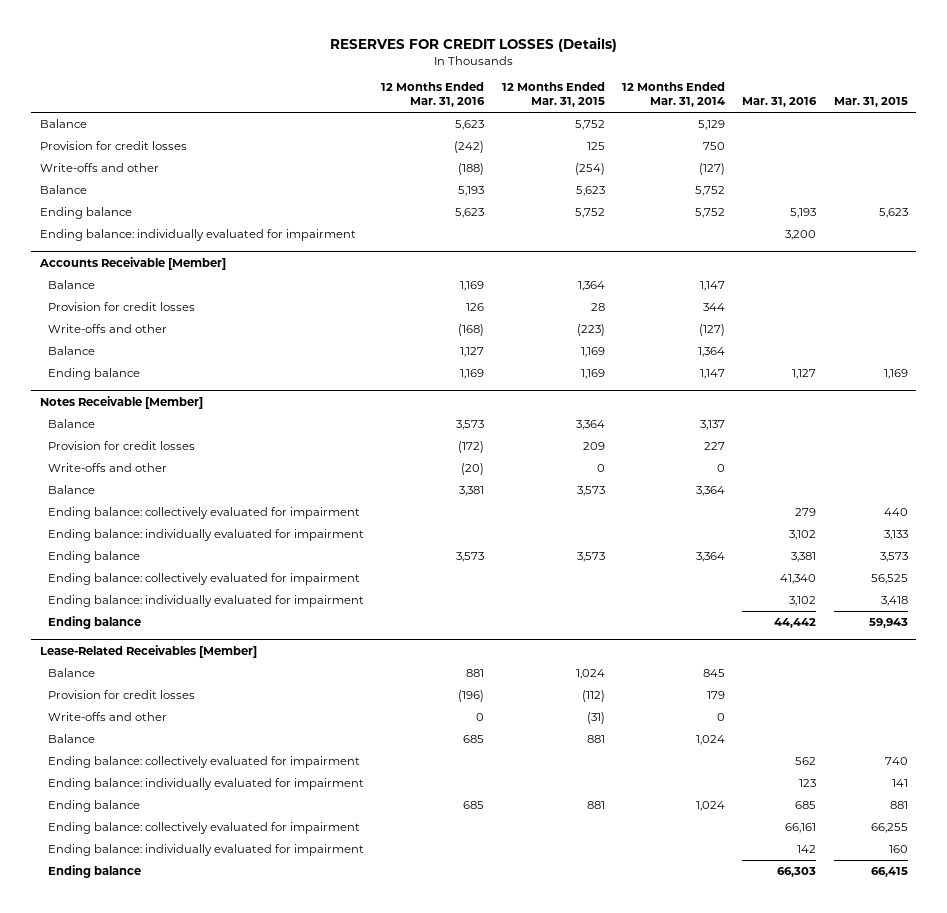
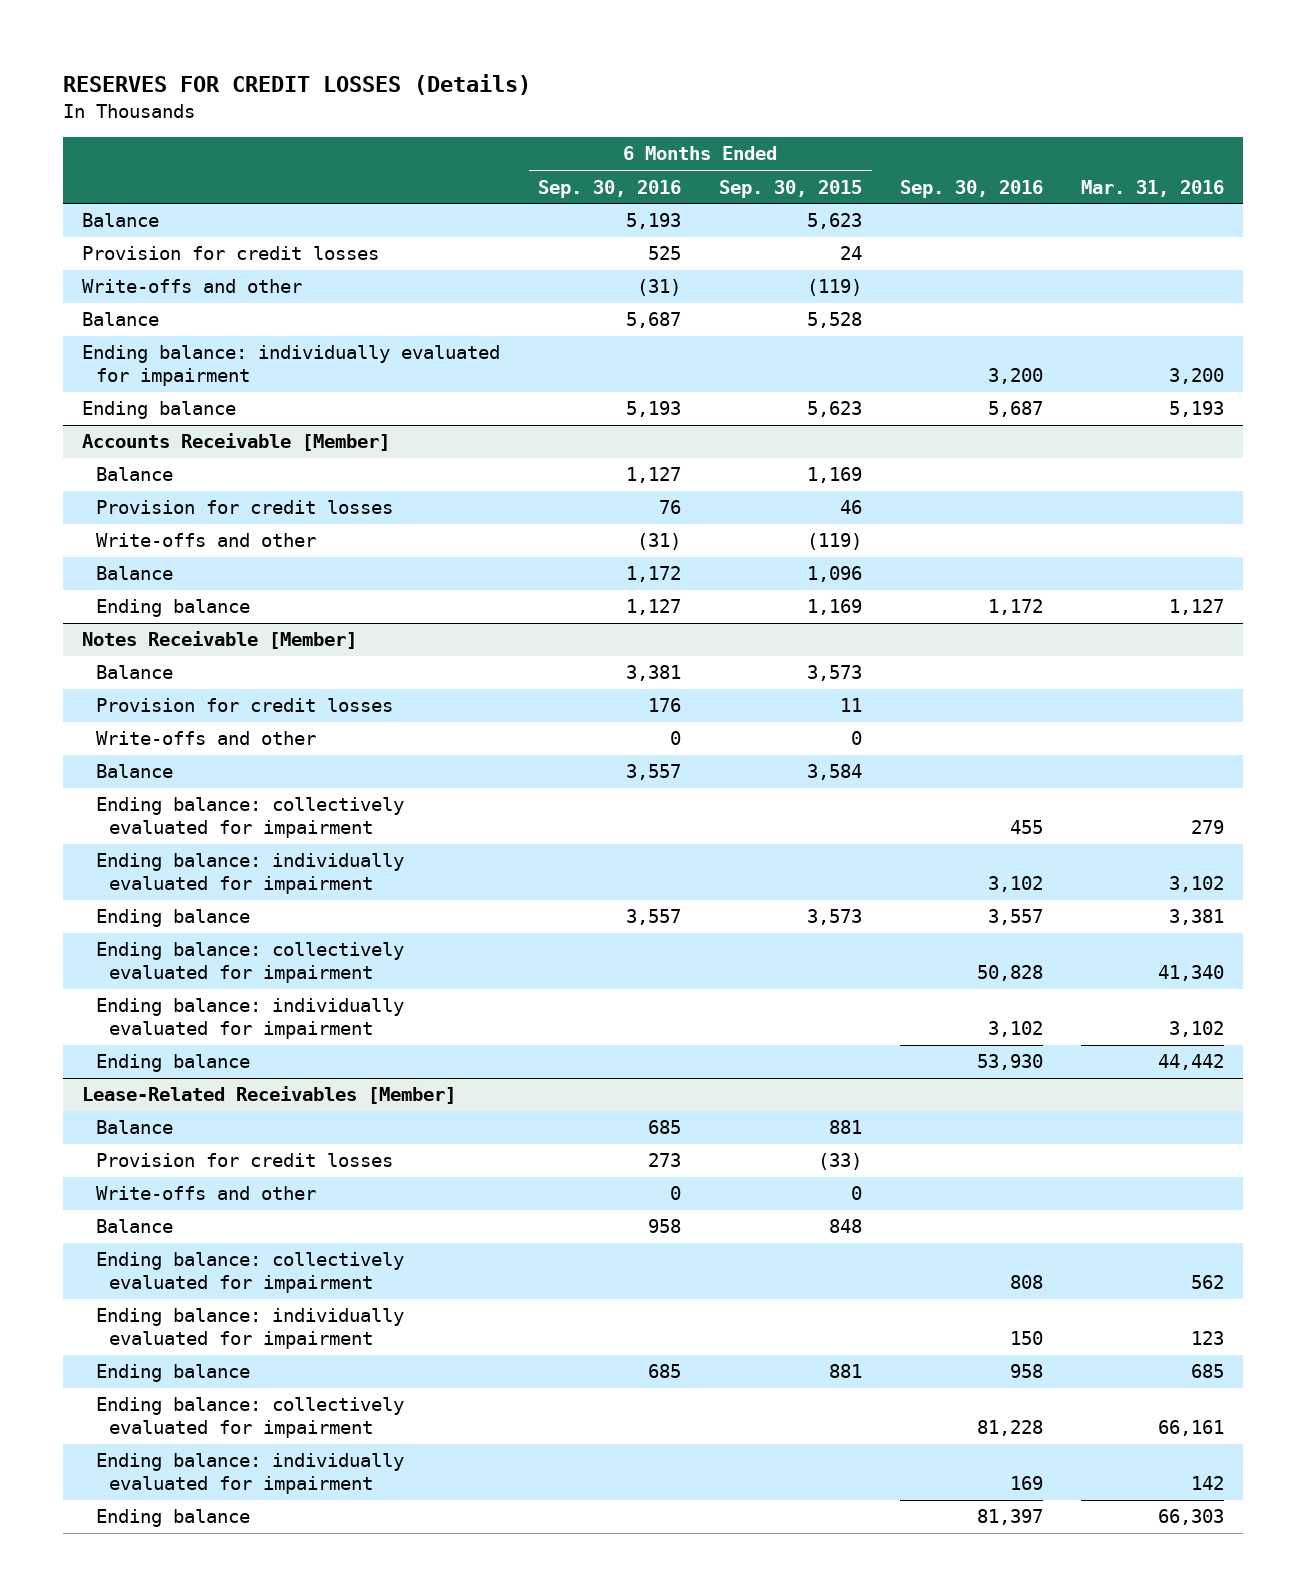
- | 12 Months Ended Mar. 31, 2016 | 12 Months Ended Mar. 31, 2015 | 12 Months Ended Mar. 31, 2014 | Mar. 31, 2016 | Mar. 31, 2015
+ | 6 Months Ended Sep. 30, 2016 | 6 Months Ended Sep. 30, 2015 | Sep. 30, 2016 | Mar. 31, 2016
moved down: Ending balance | 5,193 | 5,623 | 5,687 | 5,193

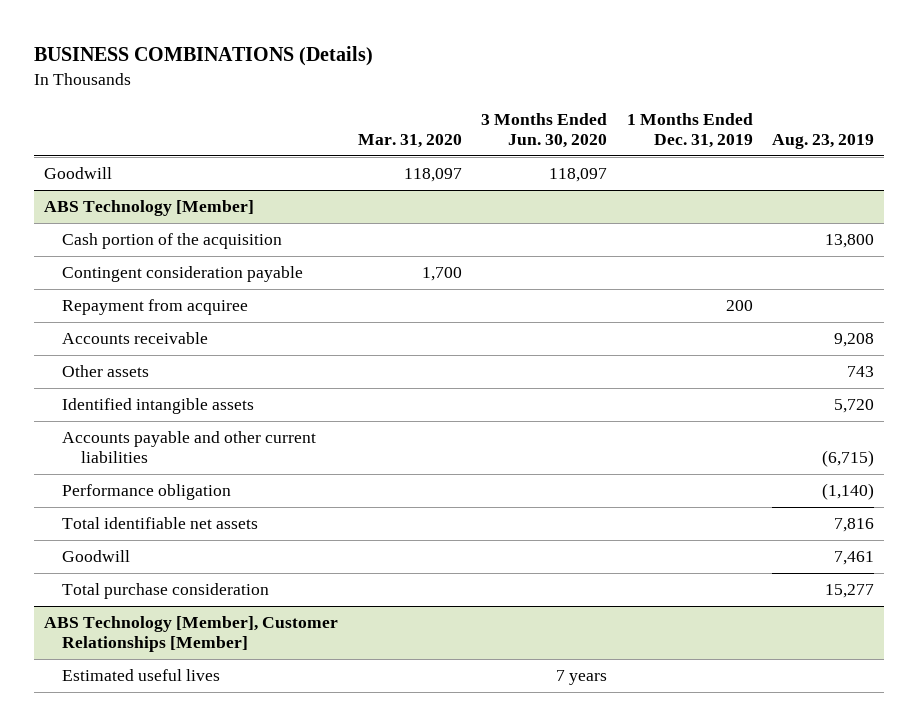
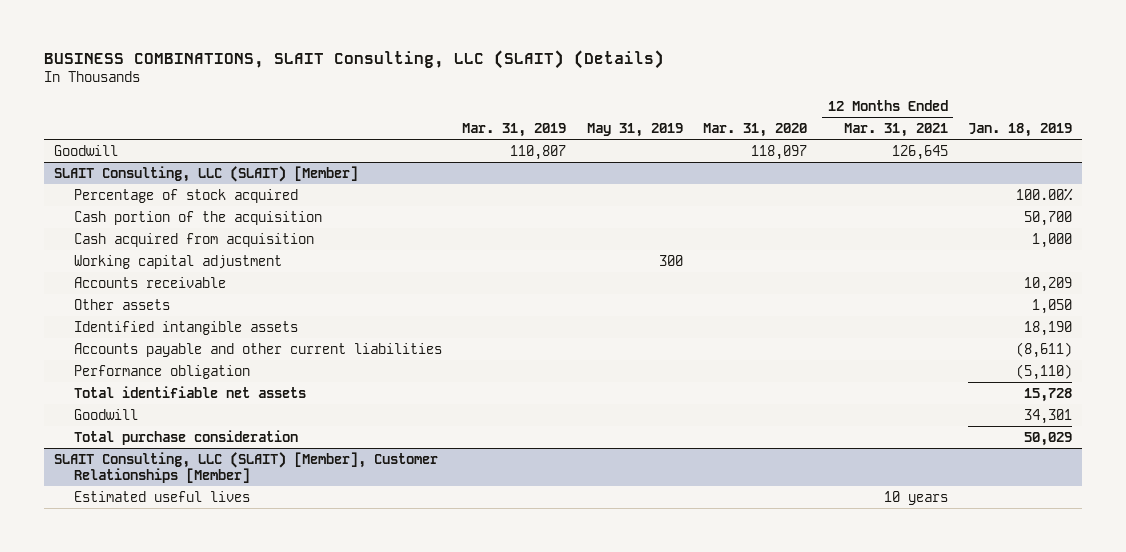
- BUSINESS COMBINATIONS (Details)
+ BUSINESS COMBINATIONS, SLAIT Consulting, LLC (SLAIT) (Details)
- | Mar. 31, 2020 | 3 Months Ended Jun. 30, 2020 | 1 Months Ended Dec. 31, 2019 | Aug. 23, 2019
+ | Mar. 31, 2019 | May 31, 2019 | Mar. 31, 2020 | 12 Months Ended Mar. 31, 2021 | Jan. 18, 2019
- ABS Technology [Member]
- Cash portion of the acquisition | | | | 13,800
- Contingent consideration payable | 1,700 | | |
- Repayment from acquiree | | | 200 |
- Accounts receivable | | | | 9,208
- Other assets | | | | 743
- Identified intangible assets | | | | 5,720
- Accounts payable and other current liabilities | | | | (6,715)
- Performance obligation | | | | (1,140)
- Total identifiable net assets | | | | 7,816
- Goodwill | | | | 7,461
- Total purchase consideration | | | | 15,277
- ABS Technology [Member], Customer Relationships [Member]
- Estimated useful lives | | 7 years | |
+ SLAIT Consulting, LLC (SLAIT) [Member]
+ Percentage of stock acquired | | | | | 100.00%
+ Cash portion of the acquisition | | | | | 50,700
+ Cash acquired from acquisition | | | | | 1,000
+ Working capital adjustment | | 300 | | |
+ Accounts receivable | | | | | 10,209
+ Other assets | | | | | 1,050
+ Identified intangible assets | | | | | 18,190
+ Accounts payable and other current liabilities | | | | | (8,611)
+ Performance obligation | | | | | (5,110)
+ Total identifiable net assets | | | | | 15,728
+ Goodwill | | | | | 34,301
+ Total purchase consideration | | | | | 50,029
+ SLAIT Consulting, LLC (SLAIT) [Member], Customer Relationships [Member]
+ Estimated useful lives | | | | 10 years |

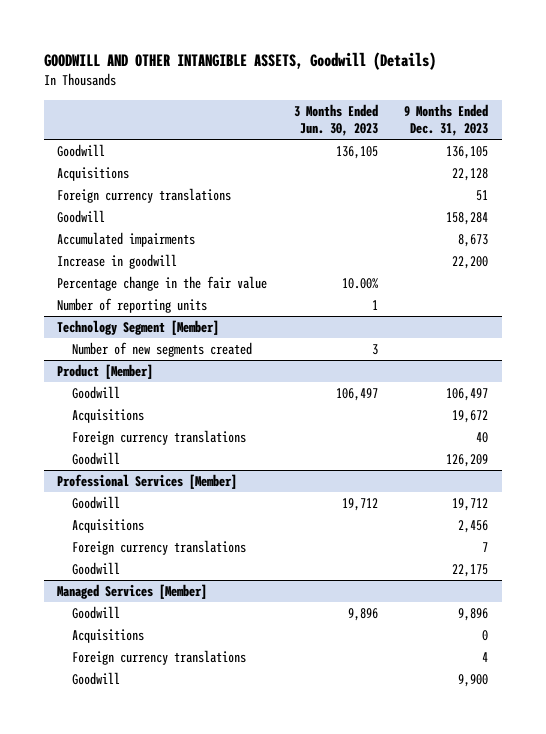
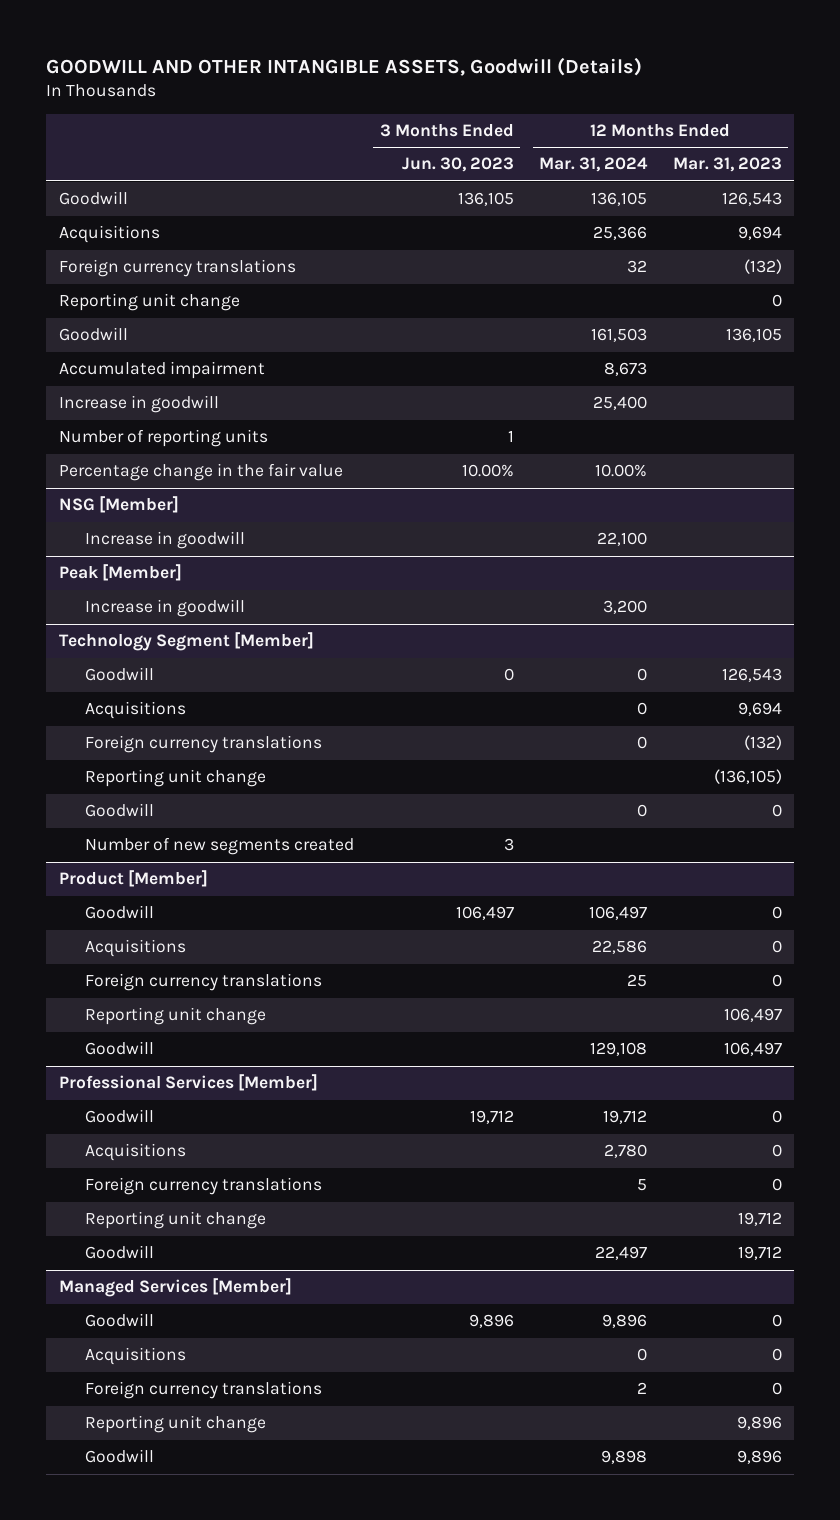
- | 3 Months Ended Jun. 30, 2023 | 9 Months Ended Dec. 31, 2023
+ | 3 Months Ended Jun. 30, 2023 | 12 Months Ended Mar. 31, 2024 | 12 Months Ended Mar. 31, 2023
+ Reporting unit change | | | 0
- Accumulated impairments | | 8,673
+ Accumulated impairment | | 8,673 |
moved down: Percentage change in the fair value | 10.00% | 10.00% |
+ NSG [Member]
+ Increase in goodwill | | 22,100 |
+ Peak [Member]
+ Increase in goodwill | | 3,200 |
@ Technology Segment [Member]
+ Goodwill | 0 | 0 | 126,543
+ Acquisitions | | 0 | 9,694
+ Foreign currency translations | | 0 | (132)
+ Reporting unit change | | | (136,105)
+ Goodwill | | 0 | 0
@ Product [Member]
+ Reporting unit change | | | 106,497
@ Professional Services [Member]
+ Reporting unit change | | | 19,712
@ Managed Services [Member]
+ Reporting unit change | | | 9,896

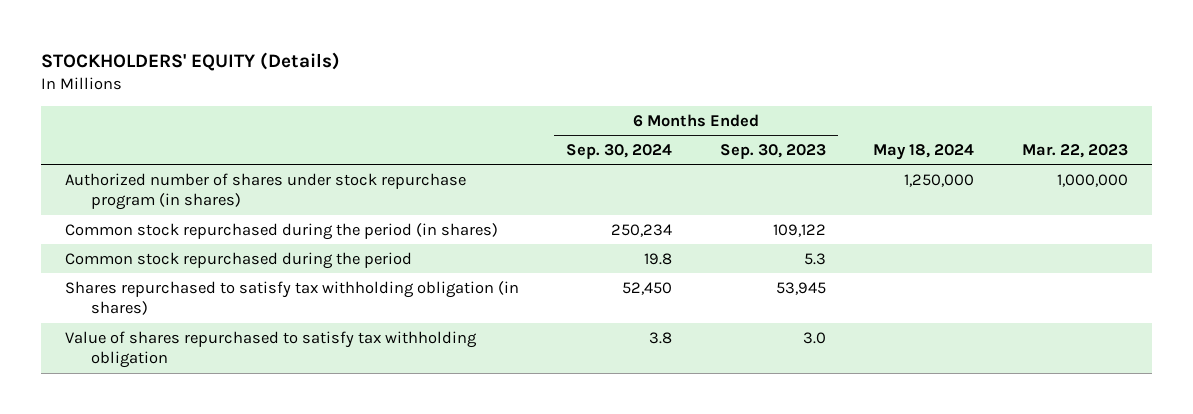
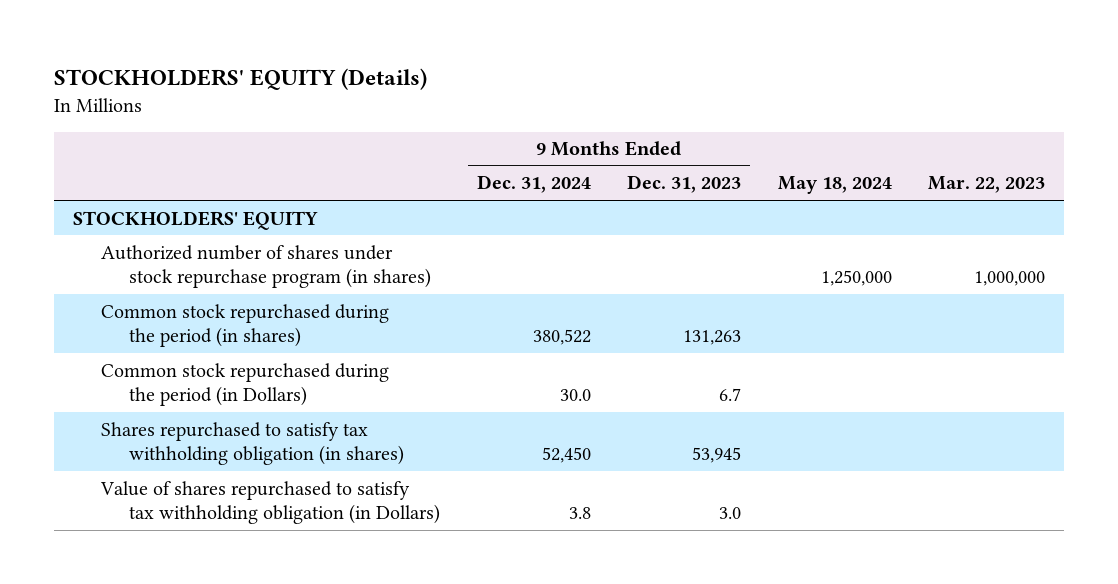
- | 6 Months Ended Sep. 30, 2024 | 6 Months Ended Sep. 30, 2023 | May 18, 2024 | Mar. 22, 2023
+ | 9 Months Ended Dec. 31, 2024 | 9 Months Ended Dec. 31, 2023 | May 18, 2024 | Mar. 22, 2023
+ STOCKHOLDERS' EQUITY
- Common stock repurchased during the period | 19.8 | 5.3 | |
+ Common stock repurchased during the period (in Dollars) | 30.0 | 6.7 | |
- Value of shares repurchased to satisfy tax withholding obligation | 3.8 | 3.0 | |
+ Value of shares repurchased to satisfy tax withholding obligation (in Dollars) | 3.8 | 3.0 | |

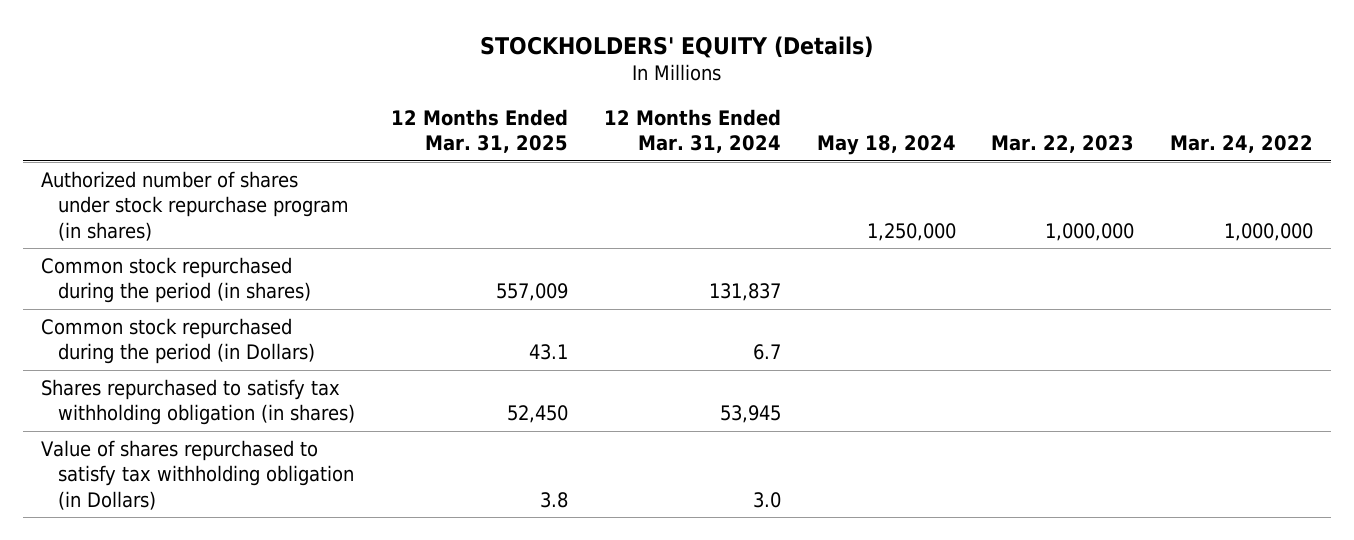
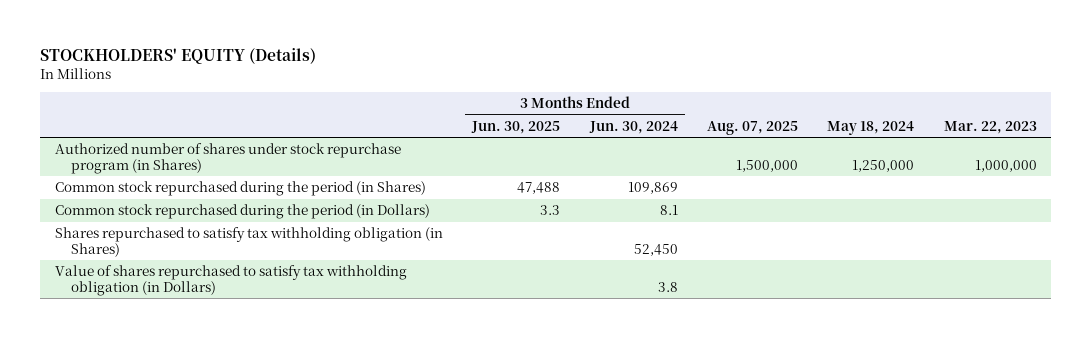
- | 12 Months Ended Mar. 31, 2025 | 12 Months Ended Mar. 31, 2024 | May 18, 2024 | Mar. 22, 2023 | Mar. 24, 2022
+ | 3 Months Ended Jun. 30, 2025 | 3 Months Ended Jun. 30, 2024 | Aug. 07, 2025 | May 18, 2024 | Mar. 22, 2023
- Authorized number of shares under stock repurchase program (in shares) | | | 1,250,000 | 1,000,000 | 1,000,000
- Common stock repurchased during the period (in shares) | 557,009 | 131,837 | | |
+ Authorized number of shares under stock repurchase program (in Shares) | | | 1,500,000 | 1,250,000 | 1,000,000
+ Common stock repurchased during the period (in Shares) | 47,488 | 109,869 | | |
- Shares repurchased to satisfy tax withholding obligation (in shares) | 52,450 | 53,945 | | |
+ Shares repurchased to satisfy tax withholding obligation (in Shares) | | 52,450 | | |

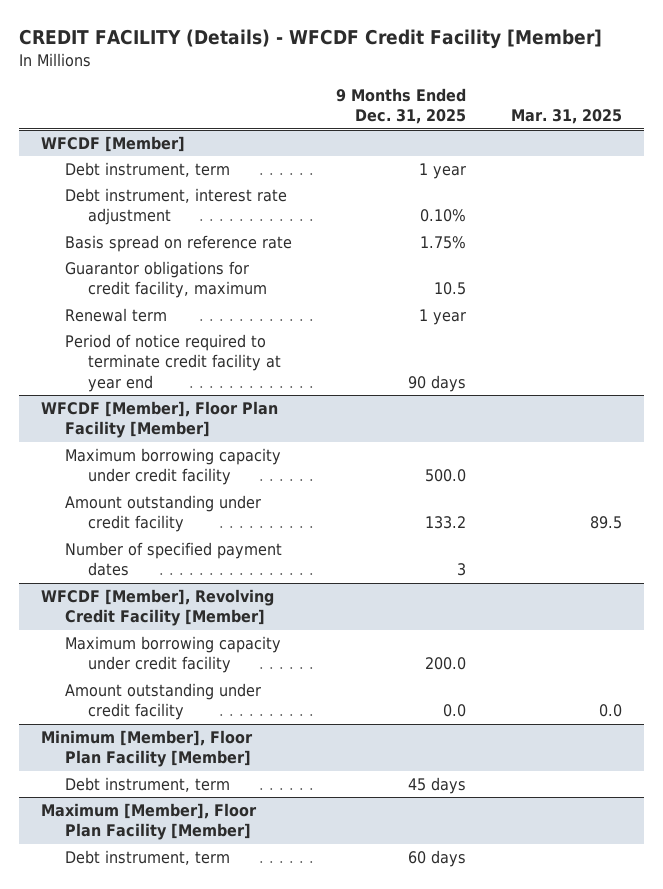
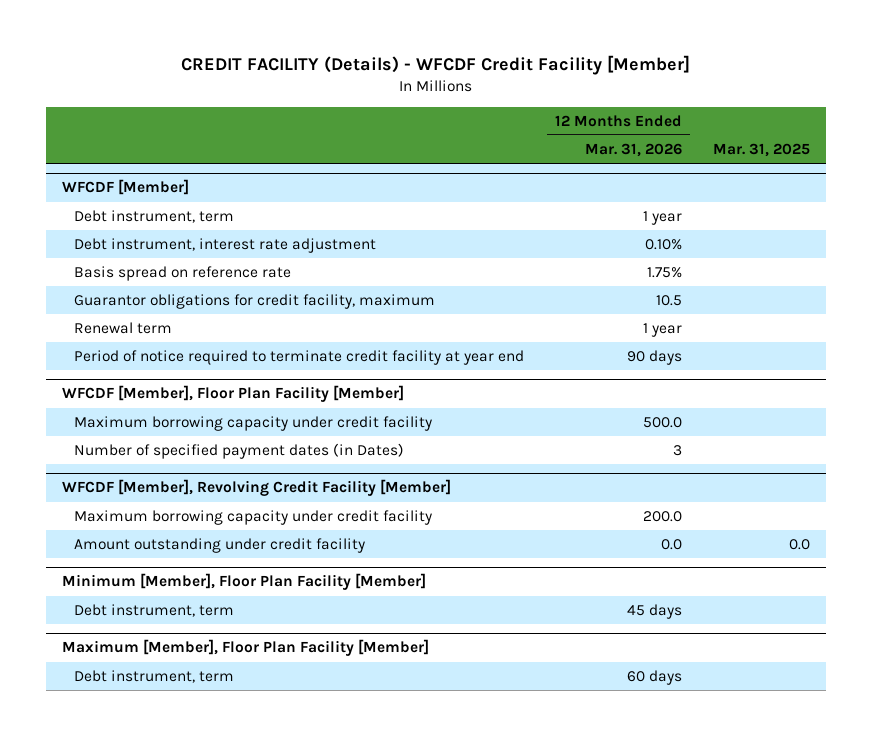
- | 9 Months Ended Dec. 31, 2025 | Mar. 31, 2025
+ | 12 Months Ended Mar. 31, 2026 | Mar. 31, 2025
@ WFCDF [Member], Floor Plan Facility [Member]
- Amount outstanding under credit facility | 133.2 | 89.5
- Number of specified payment dates | 3 |
+ Number of specified payment dates (in Dates) | 3 |

